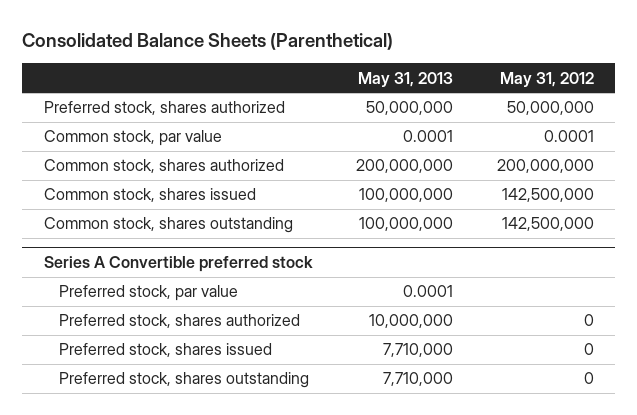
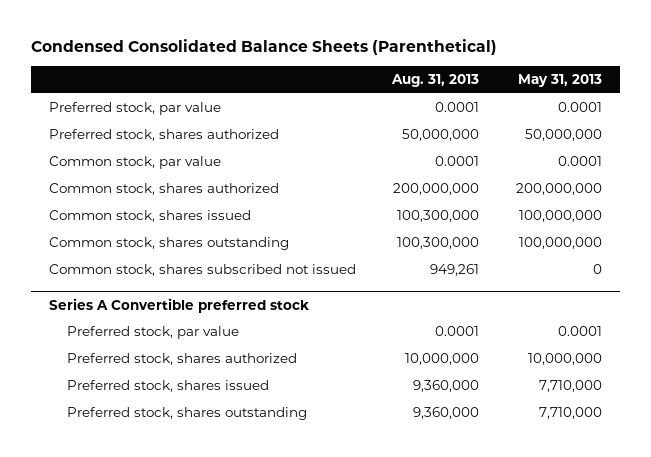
- Consolidated Balance Sheets (Parenthetical)
+ Condensed Consolidated Balance Sheets (Parenthetical)
- | May 31, 2013 | May 31, 2012
+ | Aug. 31, 2013 | May 31, 2013
+ Preferred stock, par value | 0.0001 | 0.0001
+ Common stock, shares subscribed not issued | 949,261 | 0

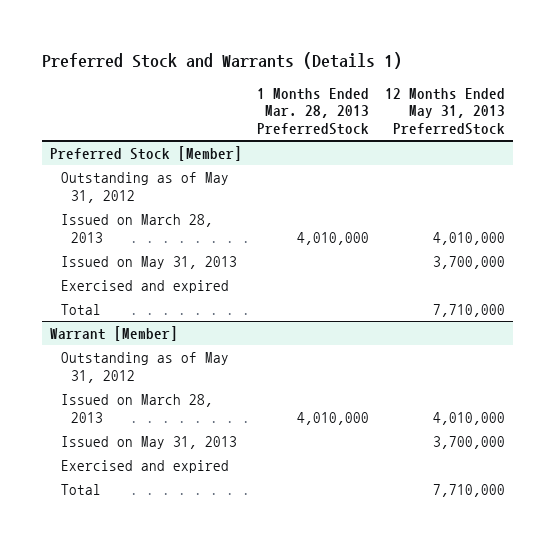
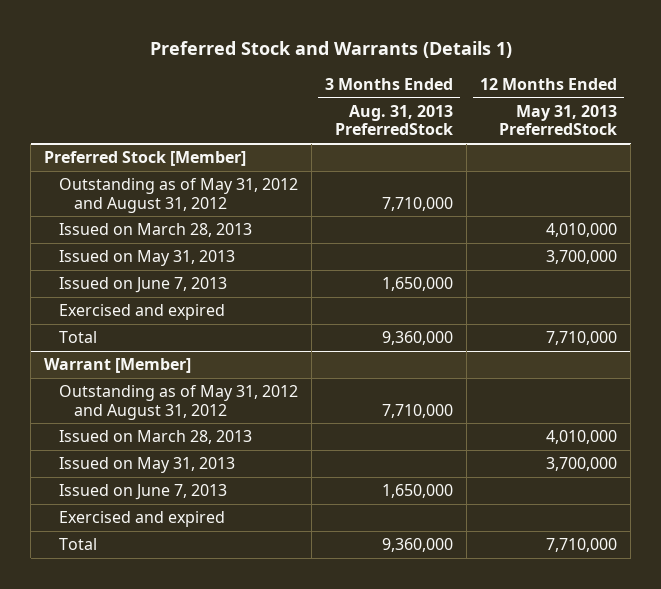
- | 1 Months Ended Mar. 28, 2013 PreferredStock | 12 Months Ended May 31, 2013 PreferredStock
+ | 3 Months Ended Aug. 31, 2013 PreferredStock | 12 Months Ended May 31, 2013 PreferredStock
@ Preferred Stock [Member]
- Outstanding as of May 31, 2012
+ Outstanding as of May 31, 2012 and August 31, 2012 | 7,710,000 |
+ Issued on June 7, 2013 | 1,650,000 |
@ Warrant [Member]
- Outstanding as of May 31, 2012
+ Outstanding as of May 31, 2012 and August 31, 2012 | 7,710,000 |
+ Issued on June 7, 2013 | 1,650,000 |

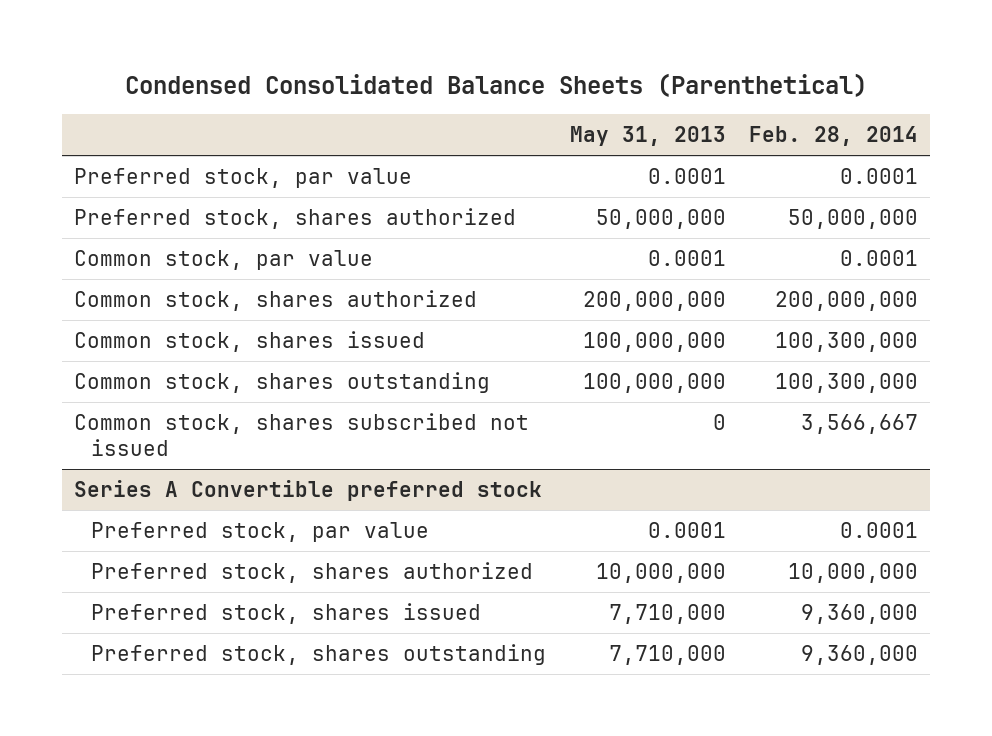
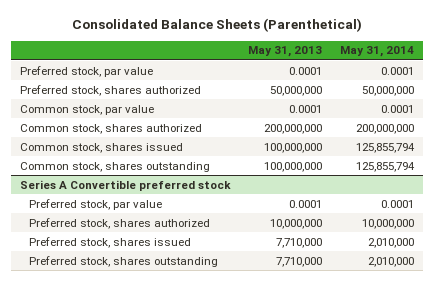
- Condensed Consolidated Balance Sheets (Parenthetical)
+ Consolidated Balance Sheets (Parenthetical)
- | May 31, 2013 | Feb. 28, 2014
+ | May 31, 2013 | May 31, 2014
- Common stock, shares subscribed not issued | 0 | 3,566,667

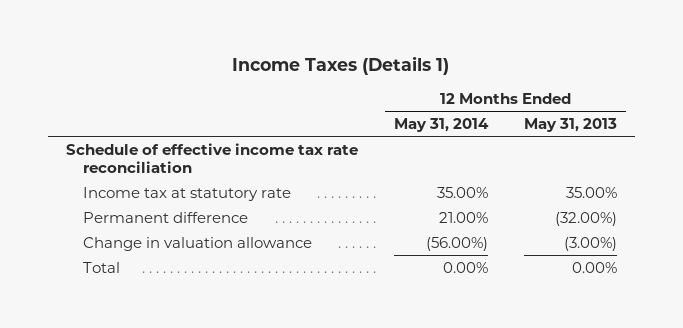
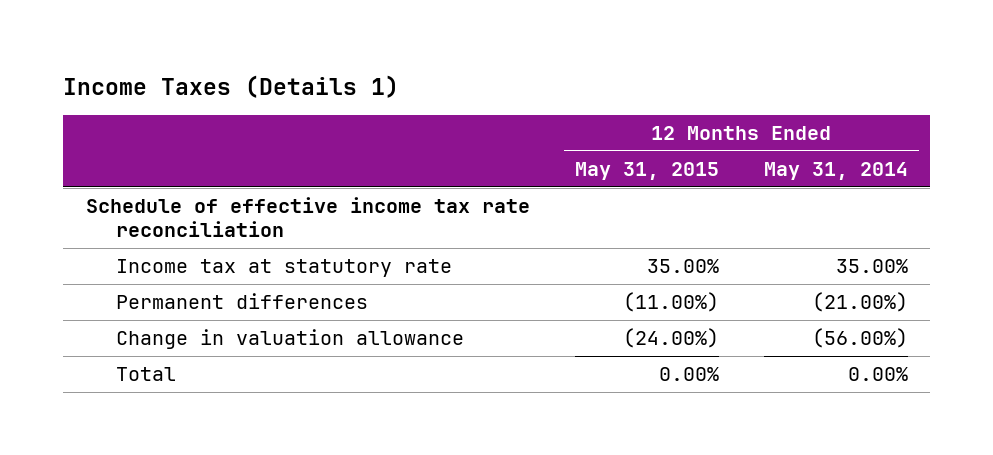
- | 12 Months Ended May 31, 2014 | 12 Months Ended May 31, 2013
+ | 12 Months Ended May 31, 2015 | 12 Months Ended May 31, 2014
- Permanent difference | 21.00% | (32.00%)
+ Permanent differences | (11.00%) | (21.00%)

